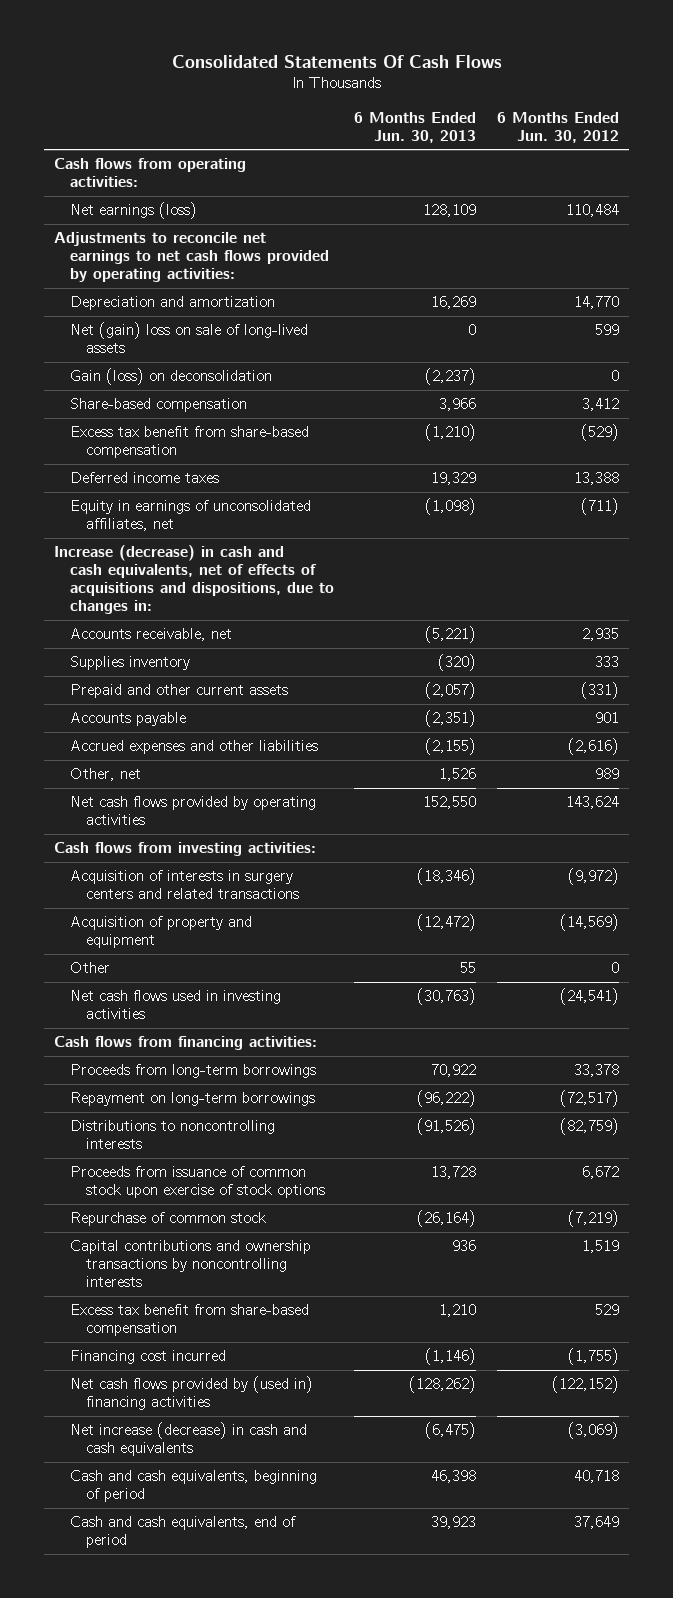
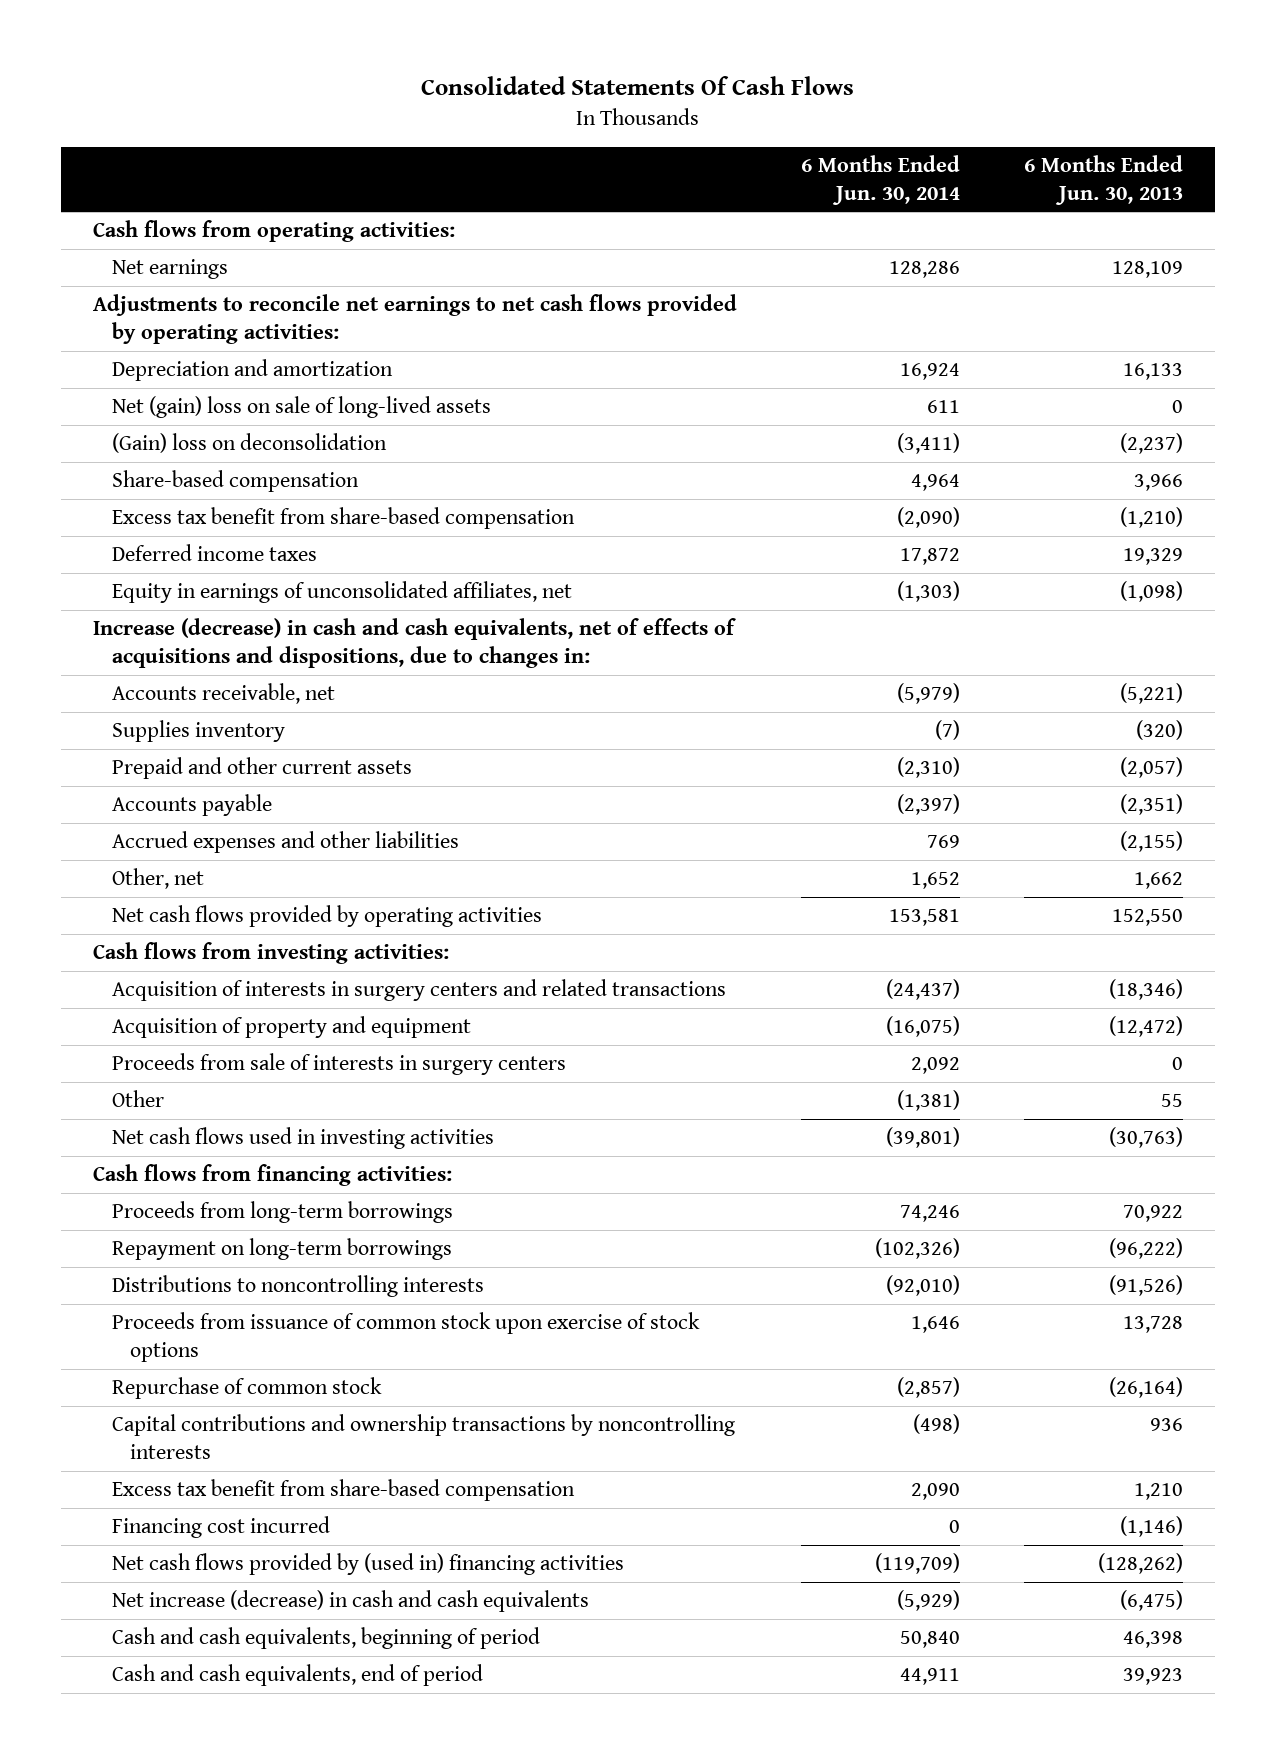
- | 6 Months Ended Jun. 30, 2013 | 6 Months Ended Jun. 30, 2012
+ | 6 Months Ended Jun. 30, 2014 | 6 Months Ended Jun. 30, 2013
- Net earnings (loss) | 128,109 | 110,484
+ Net earnings | 128,286 | 128,109
- Depreciation and amortization | 16,269 | 14,770
+ Depreciation and amortization | 16,924 | 16,133
- Gain (loss) on deconsolidation | (2,237) | 0
+ (Gain) loss on deconsolidation | (3,411) | (2,237)
- Other, net | 1,526 | 989
+ Other, net | 1,652 | 1,662
+ Proceeds from sale of interests in surgery centers | 2,092 | 0

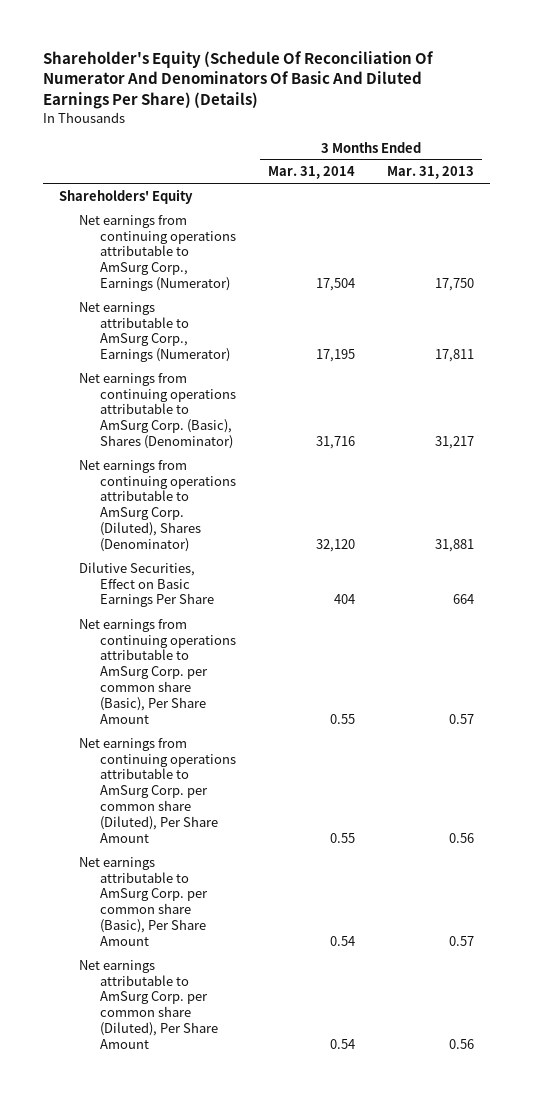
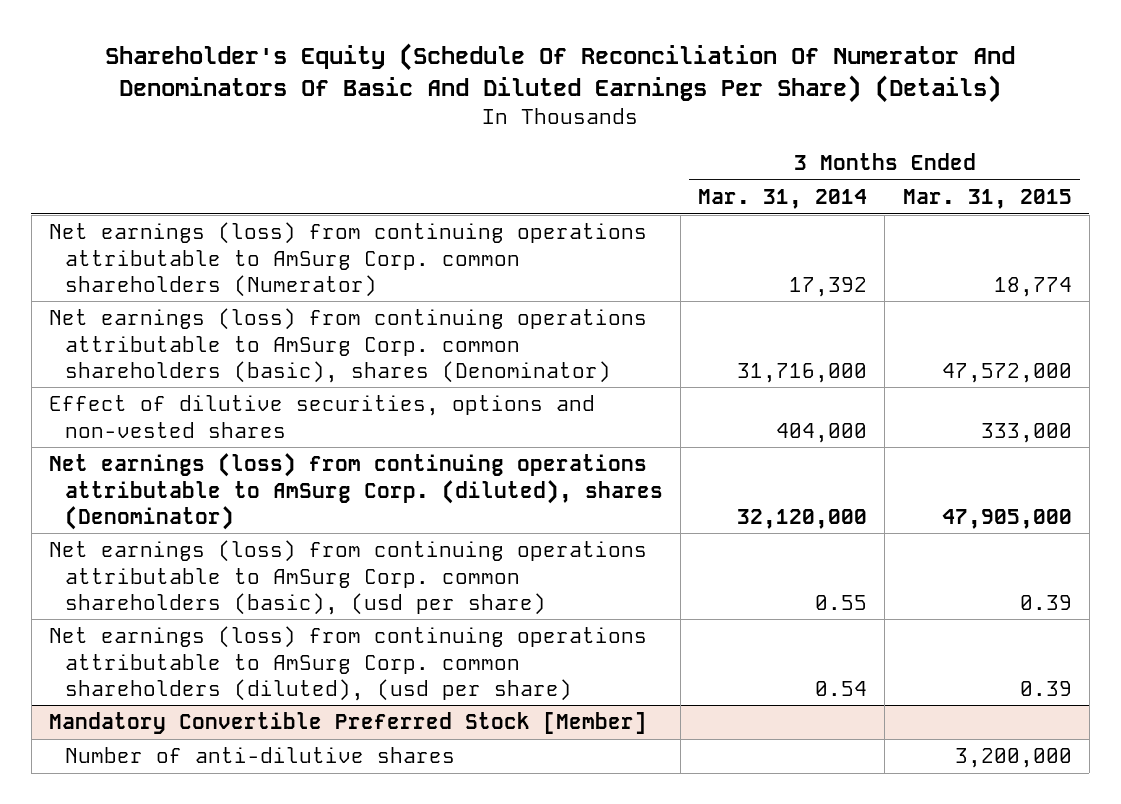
- | 3 Months Ended Mar. 31, 2014 | 3 Months Ended Mar. 31, 2013
+ | 3 Months Ended Mar. 31, 2014 | 3 Months Ended Mar. 31, 2015
- Shareholders' Equity
- Net earnings from continuing operations attributable to AmSurg Corp., Earnings (Numerator) | 17,504 | 17,750
- Net earnings attributable to AmSurg Corp., Earnings (Numerator) | 17,195 | 17,811
- Net earnings from continuing operations attributable to AmSurg Corp. (Basic), Shares (Denominator) | 31,716 | 31,217
- Net earnings from continuing operations attributable to AmSurg Corp. (Diluted), Shares (Denominator) | 32,120 | 31,881
- Dilutive Securities, Effect on Basic Earnings Per Share | 404 | 664
- Net earnings from continuing operations attributable to AmSurg Corp. per common share (Basic), Per Share Amount | 0.55 | 0.57
- Net earnings from continuing operations attributable to AmSurg Corp. per common share (Diluted), Per Share Amount | 0.55 | 0.56
- Net earnings attributable to AmSurg Corp. per common share (Basic), Per Share Amount | 0.54 | 0.57
- Net earnings attributable to AmSurg Corp. per common share (Diluted), Per Share Amount | 0.54 | 0.56
+ Net earnings (loss) from continuing operations attributable to AmSurg Corp. common shareholders (Numerator) | 17,392 | 18,774
+ Net earnings (loss) from continuing operations attributable to AmSurg Corp. common shareholders (basic), shares (Denominator) | 31,716,000 | 47,572,000
+ Effect of dilutive securities, options and non-vested shares | 404,000 | 333,000
+ Net earnings (loss) from continuing operations attributable to AmSurg Corp. (diluted), shares (Denominator) | 32,120,000 | 47,905,000
+ Net earnings (loss) from continuing operations attributable to AmSurg Corp. common shareholders (basic), (usd per share) | 0.55 | 0.39
+ Net earnings (loss) from continuing operations attributable to AmSurg Corp. common shareholders (diluted), (usd per share) | 0.54 | 0.39
+ Mandatory Convertible Preferred Stock [Member]
+ Number of anti-dilutive shares | | 3,200,000

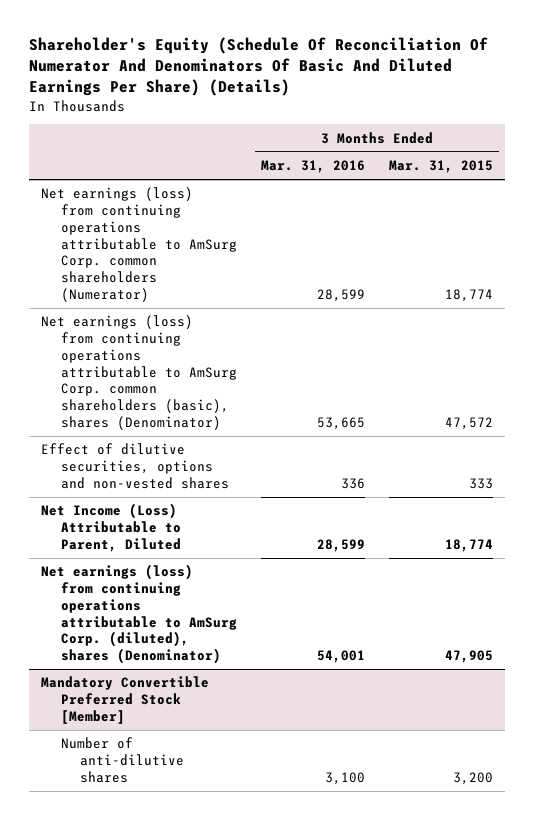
- | 3 Months Ended Mar. 31, 2014 | 3 Months Ended Mar. 31, 2015
+ | 3 Months Ended Mar. 31, 2016 | 3 Months Ended Mar. 31, 2015
- Net earnings (loss) from continuing operations attributable to AmSurg Corp. common shareholders (basic), shares (Denominator) | 31,716,000 | 47,572,000
- Effect of dilutive securities, options and non-vested shares | 404,000 | 333,000
- Net earnings (loss) from continuing operations attributable to AmSurg Corp. (diluted), shares (Denominator) | 32,120,000 | 47,905,000
- Net earnings (loss) from continuing operations attributable to AmSurg Corp. common shareholders (basic), (usd per share) | 0.55 | 0.39
- Net earnings (loss) from continuing operations attributable to AmSurg Corp. common shareholders (diluted), (usd per share) | 0.54 | 0.39
+ Net earnings (loss) from continuing operations attributable to AmSurg Corp. common shareholders (basic), shares (Denominator) | 53,665 | 47,572
+ Effect of dilutive securities, options and non-vested shares | 336 | 333
+ Net Income (Loss) Attributable to Parent, Diluted | 28,599 | 18,774
+ Net earnings (loss) from continuing operations attributable to AmSurg Corp. (diluted), shares (Denominator) | 54,001 | 47,905
@ Mandatory Convertible Preferred Stock [Member]
- Number of anti-dilutive shares | | 3,200,000
+ Number of anti-dilutive shares | 3,100 | 3,200

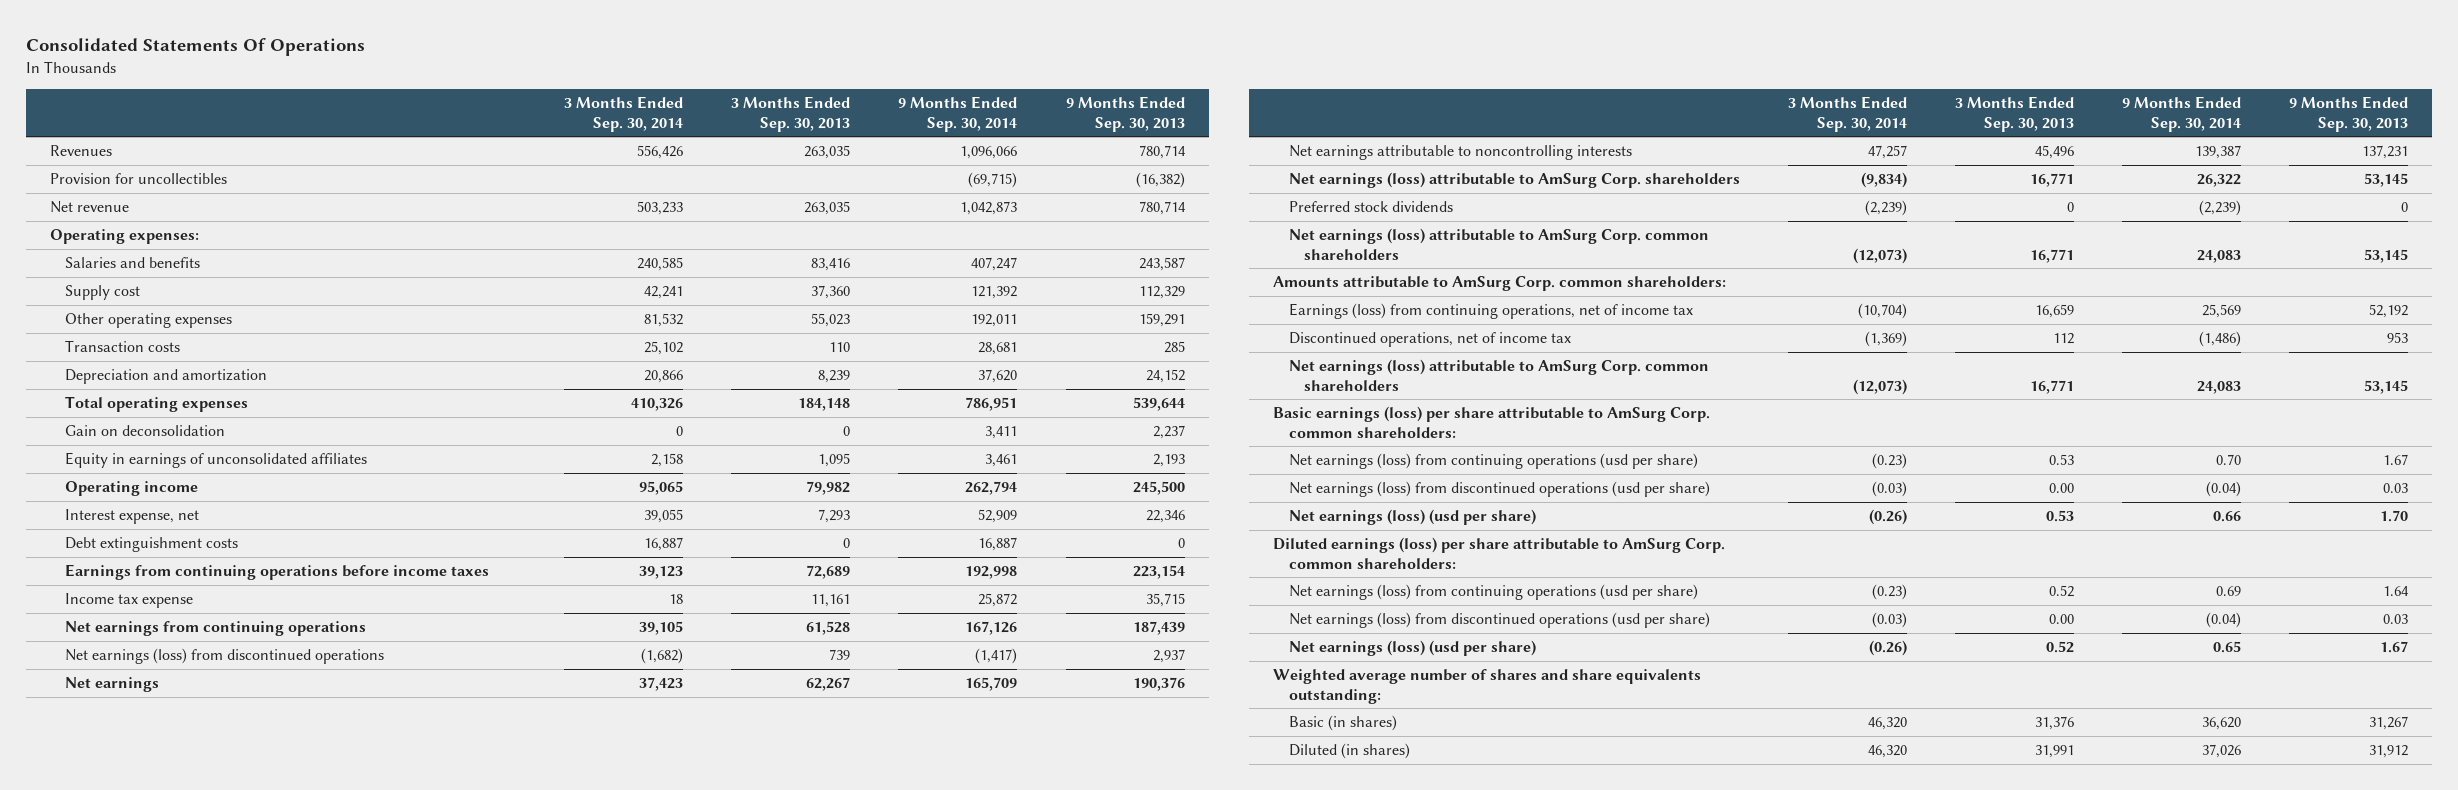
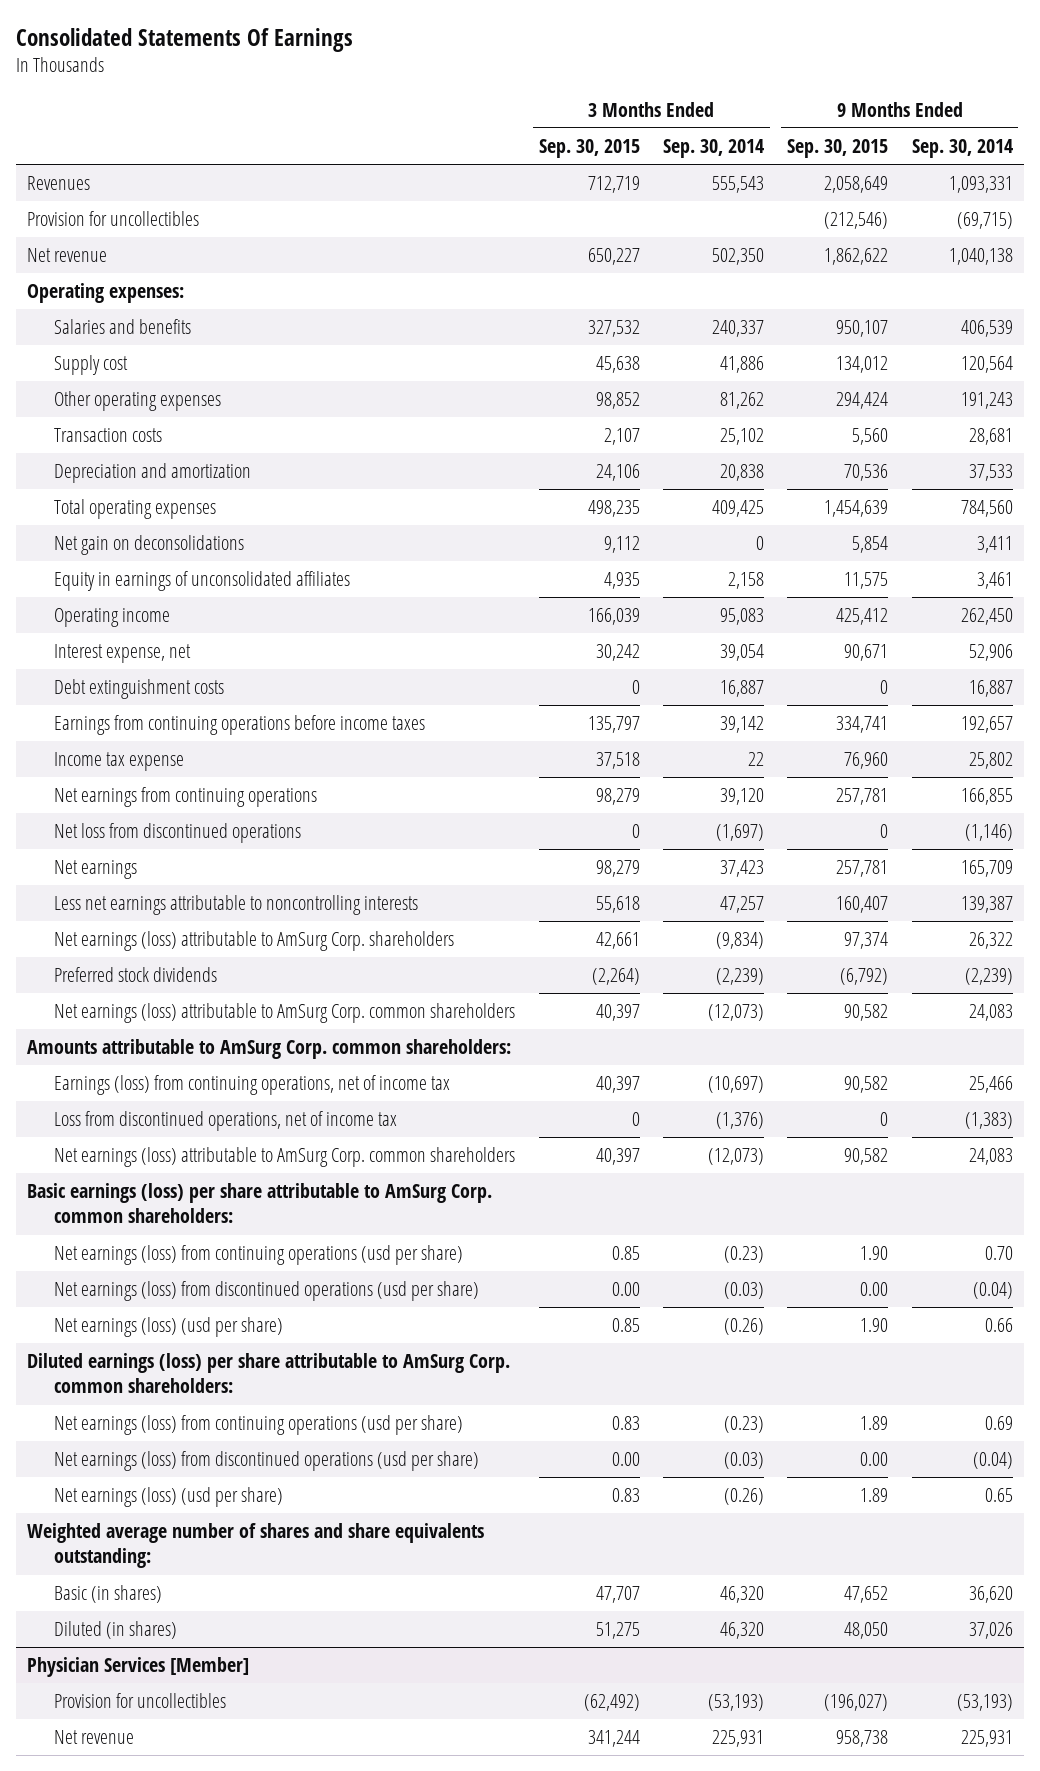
- Consolidated Statements Of Operations
+ Consolidated Statements Of Earnings
- | 3 Months Ended Sep. 30, 2014 | 3 Months Ended Sep. 30, 2013 | 9 Months Ended Sep. 30, 2014 | 9 Months Ended Sep. 30, 2013
+ | 3 Months Ended Sep. 30, 2015 | 3 Months Ended Sep. 30, 2014 | 9 Months Ended Sep. 30, 2015 | 9 Months Ended Sep. 30, 2014
- Revenues | 556,426 | 263,035 | 1,096,066 | 780,714
+ Revenues | 712,719 | 555,543 | 2,058,649 | 1,093,331
- Net revenue | 503,233 | 263,035 | 1,042,873 | 780,714
+ Net revenue | 650,227 | 502,350 | 1,862,622 | 1,040,138
- Salaries and benefits | 240,585 | 83,416 | 407,247 | 243,587
- Supply cost | 42,241 | 37,360 | 121,392 | 112,329
- Other operating expenses | 81,532 | 55,023 | 192,011 | 159,291
+ Salaries and benefits | 327,532 | 240,337 | 950,107 | 406,539
+ Supply cost | 45,638 | 41,886 | 134,012 | 120,564
+ Other operating expenses | 98,852 | 81,262 | 294,424 | 191,243
- Depreciation and amortization | 20,866 | 8,239 | 37,620 | 24,152
- Total operating expenses | 410,326 | 184,148 | 786,951 | 539,644
- Gain on deconsolidation | 0 | 0 | 3,411 | 2,237
+ Depreciation and amortization | 24,106 | 20,838 | 70,536 | 37,533
+ Total operating expenses | 498,235 | 409,425 | 1,454,639 | 784,560
+ Net gain on deconsolidations | 9,112 | 0 | 5,854 | 3,411
- Operating income | 95,065 | 79,982 | 262,794 | 245,500
- Interest expense, net | 39,055 | 7,293 | 52,909 | 22,346
+ Operating income | 166,039 | 95,083 | 425,412 | 262,450
+ Interest expense, net | 30,242 | 39,054 | 90,671 | 52,906
- Earnings from continuing operations before income taxes | 39,123 | 72,689 | 192,998 | 223,154
- Income tax expense | 18 | 11,161 | 25,872 | 35,715
- Net earnings from continuing operations | 39,105 | 61,528 | 167,126 | 187,439
- Net earnings (loss) from discontinued operations | (1,682) | 739 | (1,417) | 2,937
+ Earnings from continuing operations before income taxes | 135,797 | 39,142 | 334,741 | 192,657
+ Income tax expense | 37,518 | 22 | 76,960 | 25,802
+ Net earnings from continuing operations | 98,279 | 39,120 | 257,781 | 166,855
+ Net loss from discontinued operations | 0 | (1,697) | 0 | (1,146)
- Net earnings attributable to noncontrolling interests | 47,257 | 45,496 | 139,387 | 137,231
+ Less net earnings attributable to noncontrolling interests | 55,618 | 47,257 | 160,407 | 139,387
- Earnings (loss) from continuing operations, net of income tax | (10,704) | 16,659 | 25,569 | 52,192
- Discontinued operations, net of income tax | (1,369) | 112 | (1,486) | 953
+ Earnings (loss) from continuing operations, net of income tax | 40,397 | (10,697) | 90,582 | 25,466
+ Loss from discontinued operations, net of income tax | 0 | (1,376) | 0 | (1,383)
+ Physician Services [Member]
+ Provision for uncollectibles | (62,492) | (53,193) | (196,027) | (53,193)
+ Net revenue | 341,244 | 225,931 | 958,738 | 225,931

